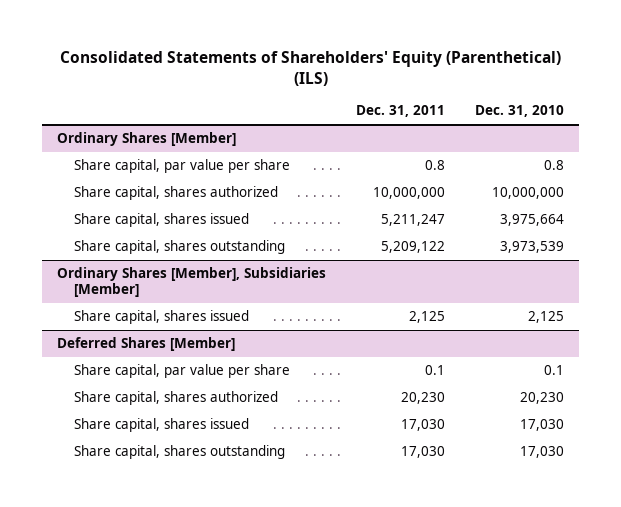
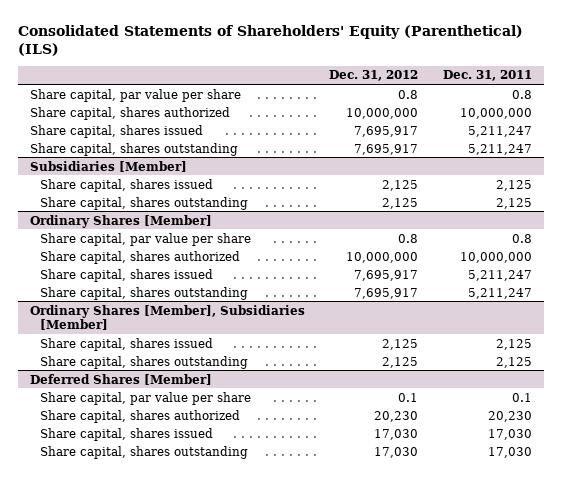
- | Dec. 31, 2011 | Dec. 31, 2010
+ | Dec. 31, 2012 | Dec. 31, 2011
+ Share capital, par value per share | 0.8 | 0.8
+ Share capital, shares authorized | 10,000,000 | 10,000,000
+ Share capital, shares issued | 7,695,917 | 5,211,247
+ Share capital, shares outstanding | 7,695,917 | 5,211,247
+ Subsidiaries [Member]
+ Share capital, shares issued | 2,125 | 2,125
+ Share capital, shares outstanding | 2,125 | 2,125
@ Ordinary Shares [Member]
- Share capital, shares outstanding | 5,209,122 | 3,973,539
+ Share capital, shares outstanding | 7,695,917 | 5,211,247
@ Ordinary Shares [Member], Subsidiaries [Member]
+ Share capital, shares outstanding | 2,125 | 2,125

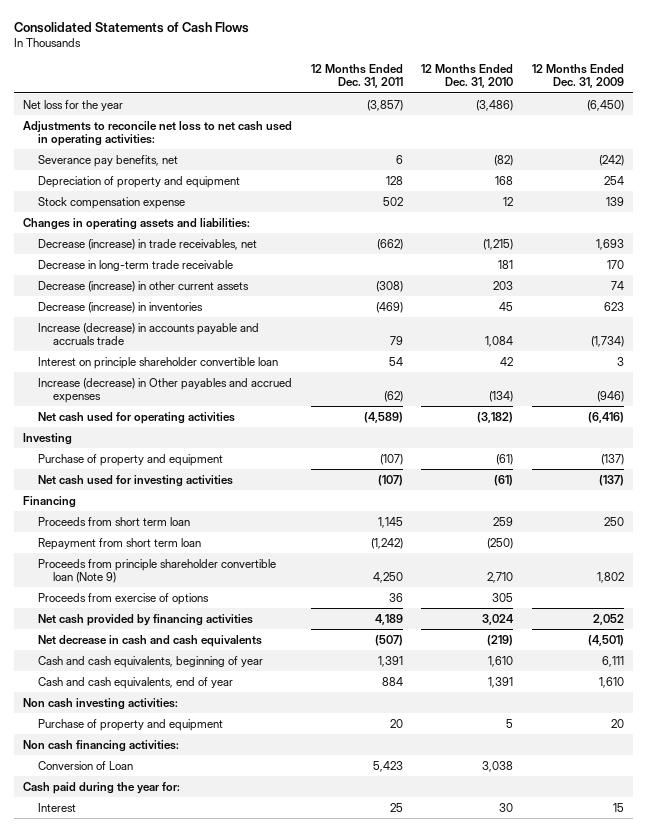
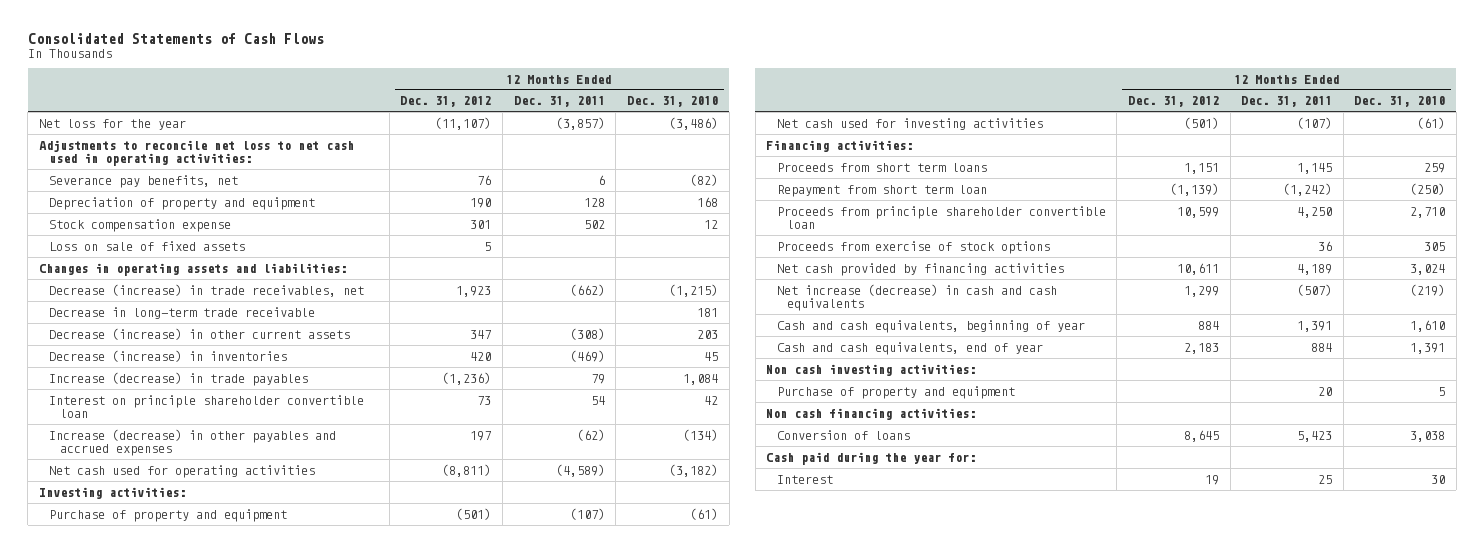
- | 12 Months Ended Dec. 31, 2011 | 12 Months Ended Dec. 31, 2010 | 12 Months Ended Dec. 31, 2009
+ | 12 Months Ended Dec. 31, 2012 | 12 Months Ended Dec. 31, 2011 | 12 Months Ended Dec. 31, 2010
+ Loss on sale of fixed assets | 5 | |
- Increase (decrease) in accounts payable and accruals trade | 79 | 1,084 | (1,734)
+ Increase (decrease) in trade payables | (1,236) | 79 | 1,084
- Increase (decrease) in Other payables and accrued expenses | (62) | (134) | (946)
+ Increase (decrease) in other payables and accrued expenses | 197 | (62) | (134)
- Investing
+ Investing activities:
- Financing
- Proceeds from short term loan | 1,145 | 259 | 250
+ Financing activities:
+ Proceeds from short term loans | 1,151 | 1,145 | 259
- Proceeds from principle shareholder convertible loan (Note 9) | 4,250 | 2,710 | 1,802
- Proceeds from exercise of options | 36 | 305 |
+ Proceeds from principle shareholder convertible loan | 10,599 | 4,250 | 2,710
+ Proceeds from exercise of stock options | | 36 | 305
- Net decrease in cash and cash equivalents | (507) | (219) | (4,501)
+ Net increase (decrease) in cash and cash equivalents | 1,299 | (507) | (219)
- Conversion of Loan | 5,423 | 3,038 |
+ Conversion of loans | 8,645 | 5,423 | 3,038

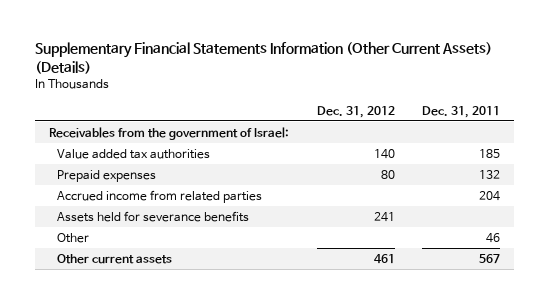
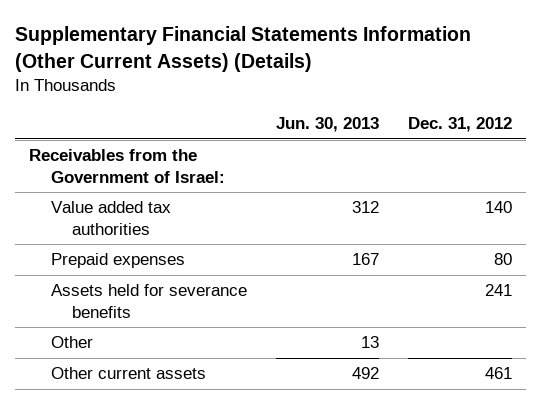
- | Dec. 31, 2012 | Dec. 31, 2011
+ | Jun. 30, 2013 | Dec. 31, 2012
- Receivables from the government of Israel:
+ Receivables from the Government of Israel:
- Accrued income from related parties | | 204

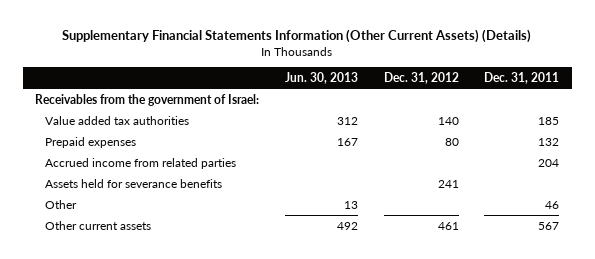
- | Jun. 30, 2013 | Dec. 31, 2012
+ | Jun. 30, 2013 | Dec. 31, 2012 | Dec. 31, 2011
- Receivables from the Government of Israel:
+ Receivables from the government of Israel:
+ Accrued income from related parties | | | 204

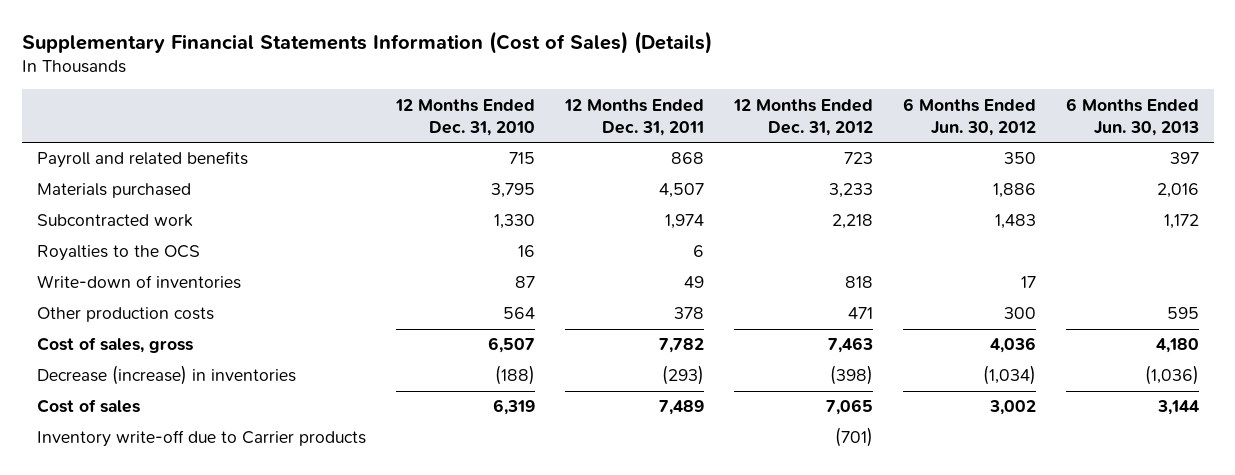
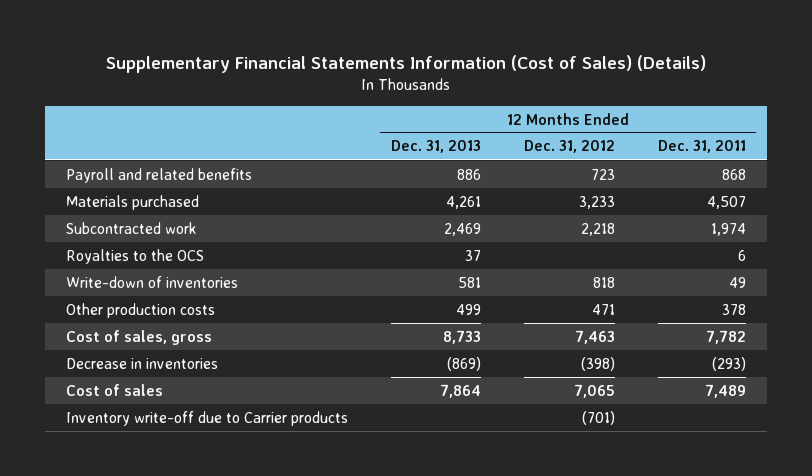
- | 12 Months Ended Dec. 31, 2010 | 12 Months Ended Dec. 31, 2011 | 12 Months Ended Dec. 31, 2012 | 6 Months Ended Jun. 30, 2012 | 6 Months Ended Jun. 30, 2013
+ | 12 Months Ended Dec. 31, 2013 | 12 Months Ended Dec. 31, 2012 | 12 Months Ended Dec. 31, 2011
- Decrease (increase) in inventories | (188) | (293) | (398) | (1,034) | (1,036)
+ Decrease in inventories | (869) | (398) | (293)

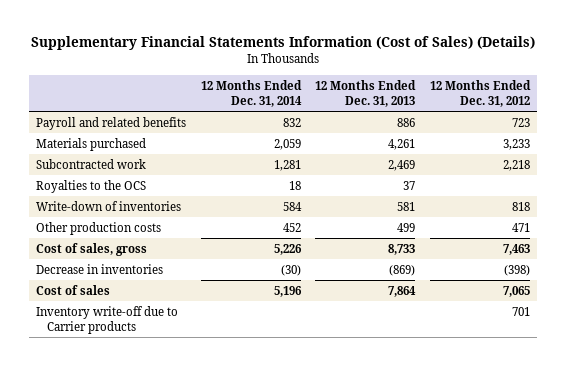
- | 12 Months Ended Dec. 31, 2013 | 12 Months Ended Dec. 31, 2012 | 12 Months Ended Dec. 31, 2011
+ | 12 Months Ended Dec. 31, 2014 | 12 Months Ended Dec. 31, 2013 | 12 Months Ended Dec. 31, 2012
- Inventory write-off due to Carrier products | | (701) |
+ Inventory write-off due to Carrier products | | | 701

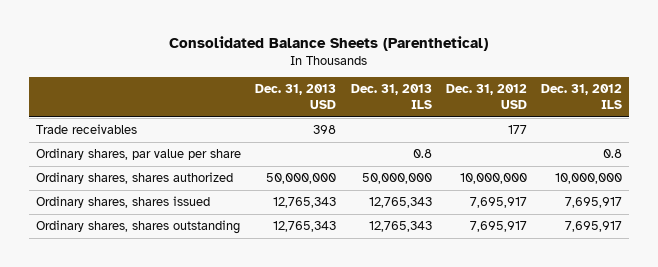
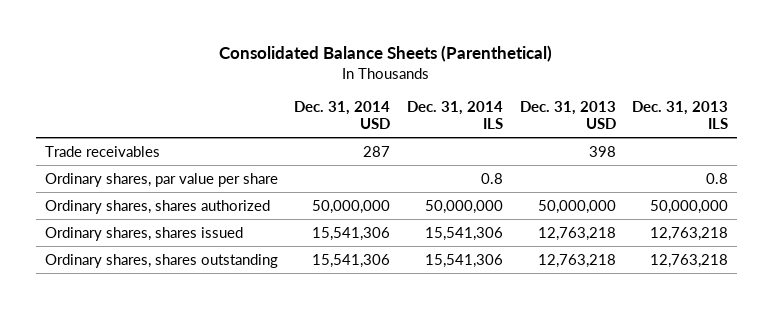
- | Dec. 31, 2013 USD | Dec. 31, 2013 ILS | Dec. 31, 2012 USD | Dec. 31, 2012 ILS
+ | Dec. 31, 2014 USD | Dec. 31, 2014 ILS | Dec. 31, 2013 USD | Dec. 31, 2013 ILS
- Ordinary shares, shares issued | 12,765,343 | 12,765,343 | 7,695,917 | 7,695,917
- Ordinary shares, shares outstanding | 12,765,343 | 12,765,343 | 7,695,917 | 7,695,917
+ Ordinary shares, shares issued | 15,541,306 | 15,541,306 | 12,763,218 | 12,763,218
+ Ordinary shares, shares outstanding | 15,541,306 | 15,541,306 | 12,763,218 | 12,763,218

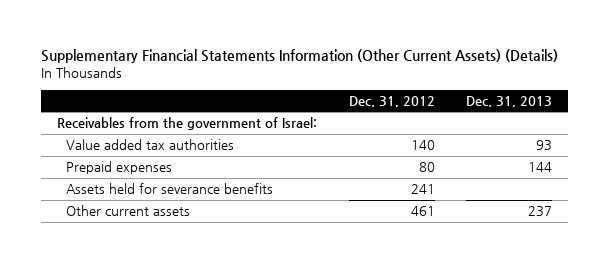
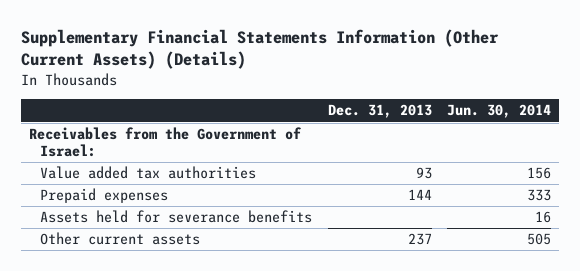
- | Dec. 31, 2012 | Dec. 31, 2013
+ | Dec. 31, 2013 | Jun. 30, 2014
- Receivables from the government of Israel:
+ Receivables from the Government of Israel:

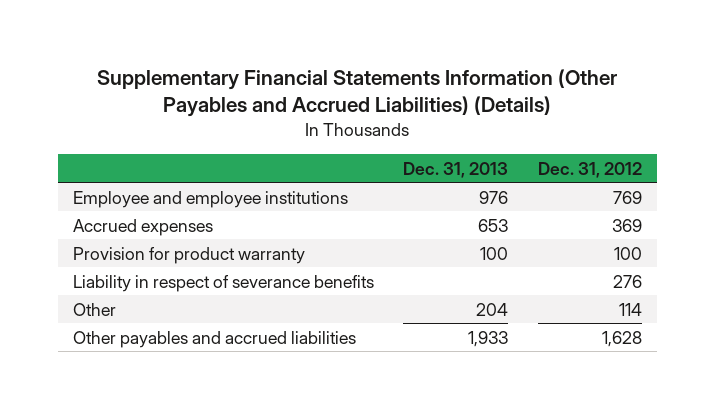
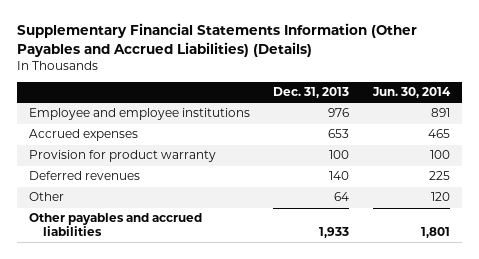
- | Dec. 31, 2013 | Dec. 31, 2012
+ | Dec. 31, 2013 | Jun. 30, 2014
- Liability in respect of severance benefits | | 276
- Other | 204 | 114
+ Deferred revenues | 140 | 225
+ Other | 64 | 120

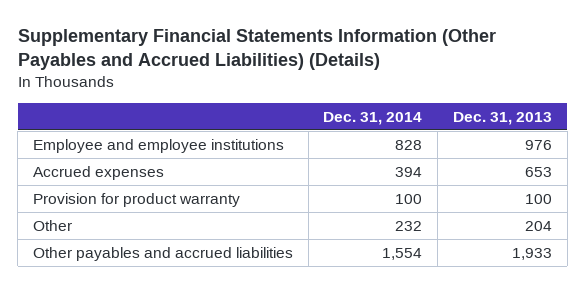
- | Dec. 31, 2013 | Jun. 30, 2014
+ | Dec. 31, 2014 | Dec. 31, 2013
- Deferred revenues | 140 | 225
- Other | 64 | 120
+ Other | 232 | 204

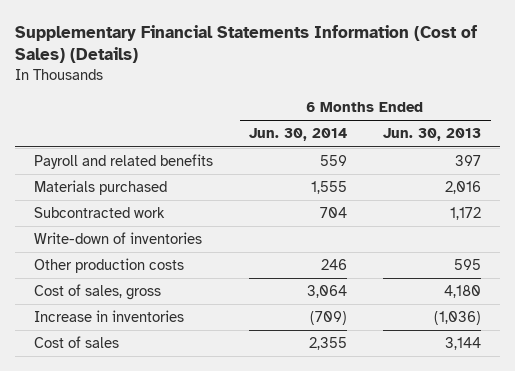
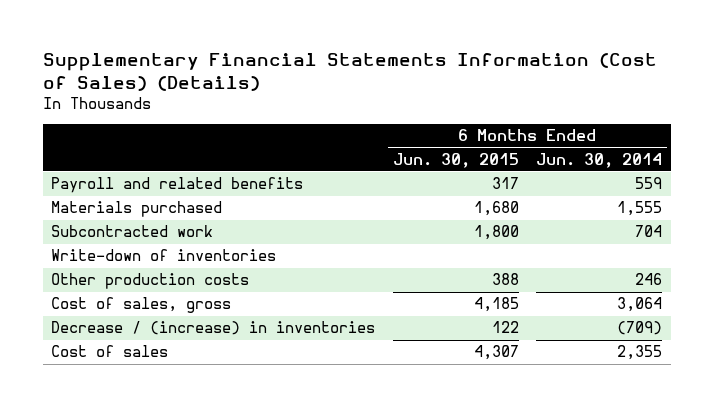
- | 6 Months Ended Jun. 30, 2014 | 6 Months Ended Jun. 30, 2013
+ | 6 Months Ended Jun. 30, 2015 | 6 Months Ended Jun. 30, 2014
- Increase in inventories | (709) | (1,036)
+ Decrease / (increase) in inventories | 122 | (709)

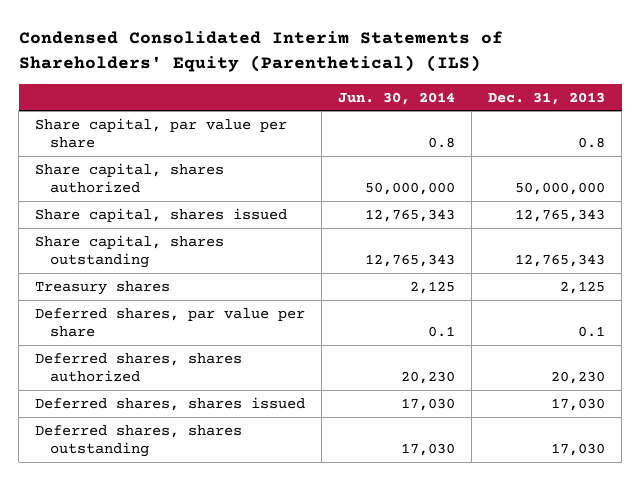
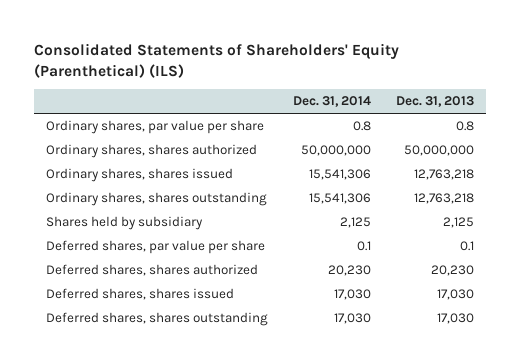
- Condensed Consolidated Interim Statements of Shareholders' Equity (Parenthetical) (ILS)
+ Consolidated Statements of Shareholders' Equity (Parenthetical) (ILS)
- | Jun. 30, 2014 | Dec. 31, 2013
+ | Dec. 31, 2014 | Dec. 31, 2013
- Share capital, par value per share | 0.8 | 0.8
- Share capital, shares authorized | 50,000,000 | 50,000,000
- Share capital, shares issued | 12,765,343 | 12,765,343
- Share capital, shares outstanding | 12,765,343 | 12,765,343
- Treasury shares | 2,125 | 2,125
+ Ordinary shares, par value per share | 0.8 | 0.8
+ Ordinary shares, shares authorized | 50,000,000 | 50,000,000
+ Ordinary shares, shares issued | 15,541,306 | 12,763,218
+ Ordinary shares, shares outstanding | 15,541,306 | 12,763,218
+ Shares held by subsidiary | 2,125 | 2,125

